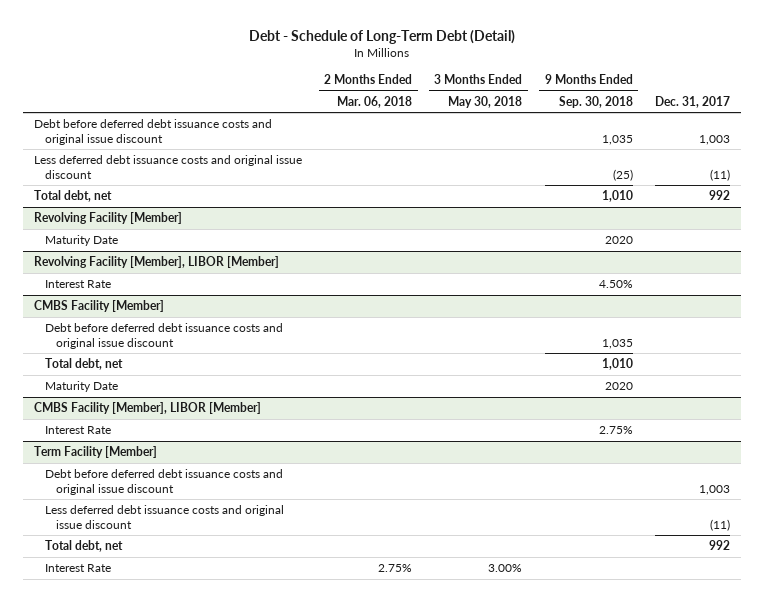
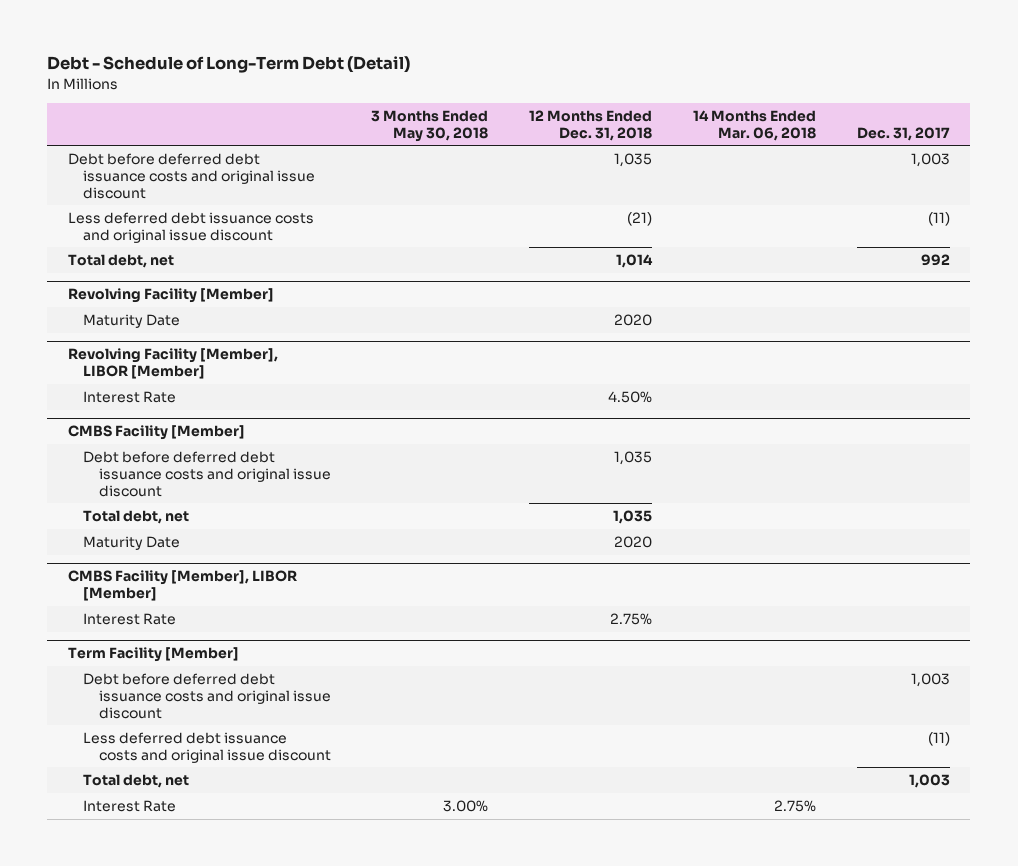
- | 2 Months Ended Mar. 06, 2018 | 3 Months Ended May 30, 2018 | 9 Months Ended Sep. 30, 2018 | Dec. 31, 2017
+ | 3 Months Ended May 30, 2018 | 12 Months Ended Dec. 31, 2018 | 14 Months Ended Mar. 06, 2018 | Dec. 31, 2017
@ Term Facility [Member]
- Total debt, net | | | | 992
+ Total debt, net | | | | 1,003

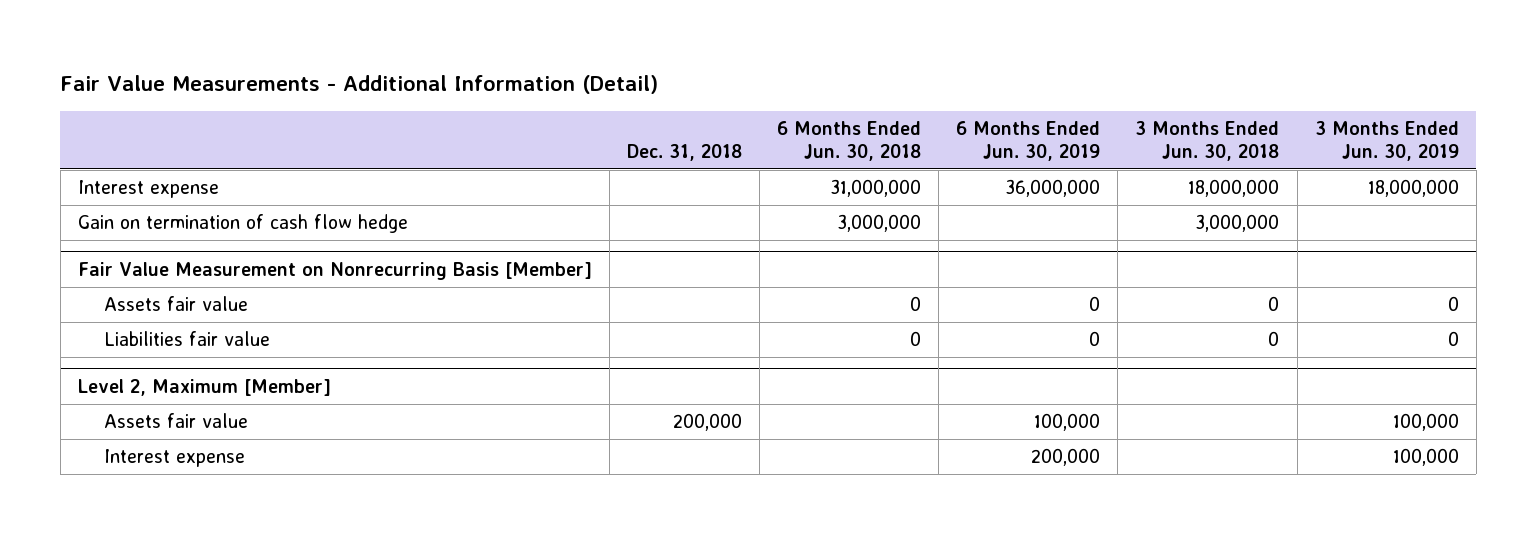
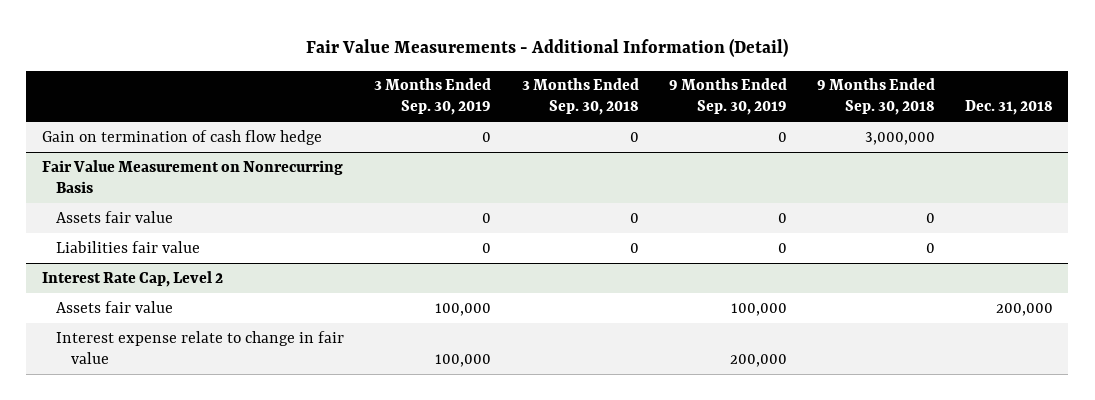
- | Dec. 31, 2018 | 6 Months Ended Jun. 30, 2018 | 6 Months Ended Jun. 30, 2019 | 3 Months Ended Jun. 30, 2018 | 3 Months Ended Jun. 30, 2019
+ | 3 Months Ended Sep. 30, 2019 | 3 Months Ended Sep. 30, 2018 | 9 Months Ended Sep. 30, 2019 | 9 Months Ended Sep. 30, 2018 | Dec. 31, 2018
- Interest expense | | 31,000,000 | 36,000,000 | 18,000,000 | 18,000,000
- Fair Value Measurement on Nonrecurring Basis [Member]
+ Fair Value Measurement on Nonrecurring Basis
- Level 2, Maximum [Member]
+ Interest Rate Cap, Level 2
- Interest expense | | | 200,000 | | 100,000
+ Interest expense relate to change in fair value | 100,000 | | 200,000 | |

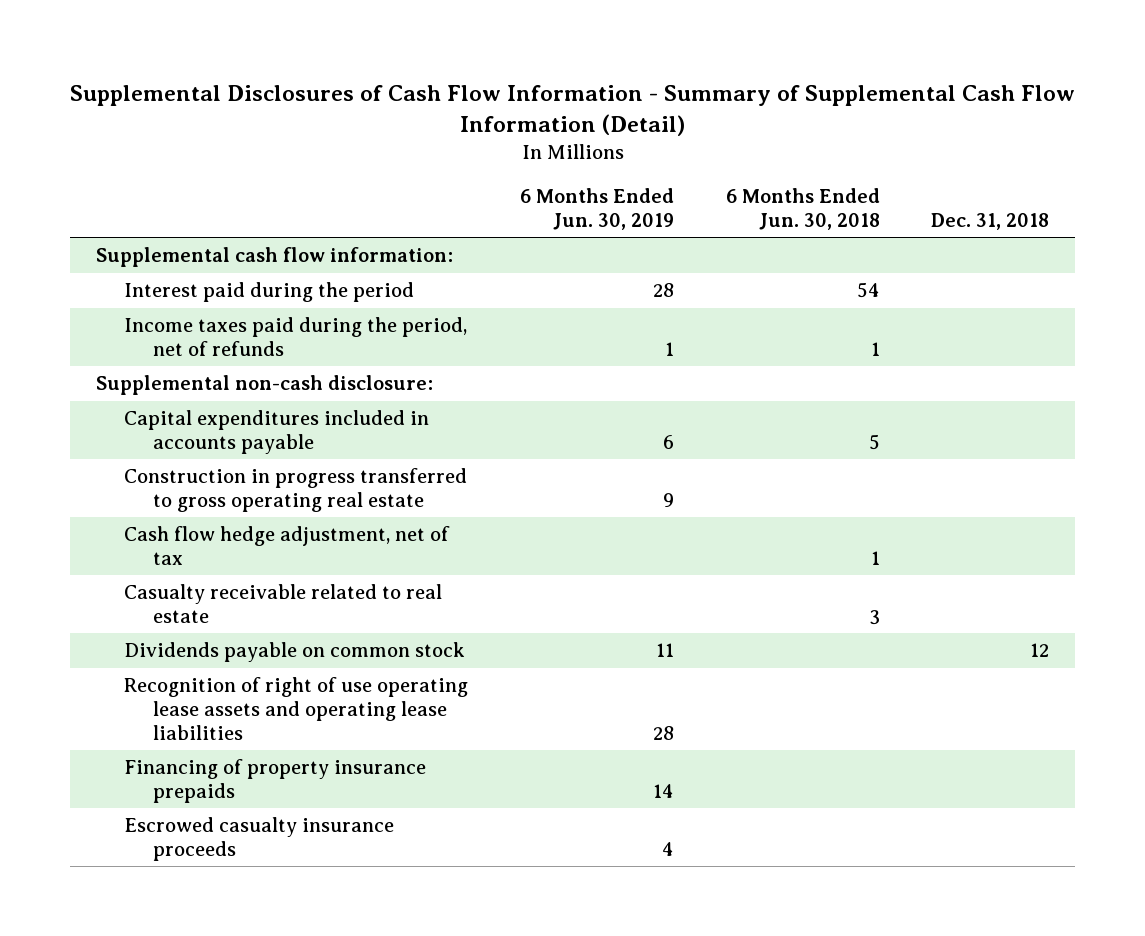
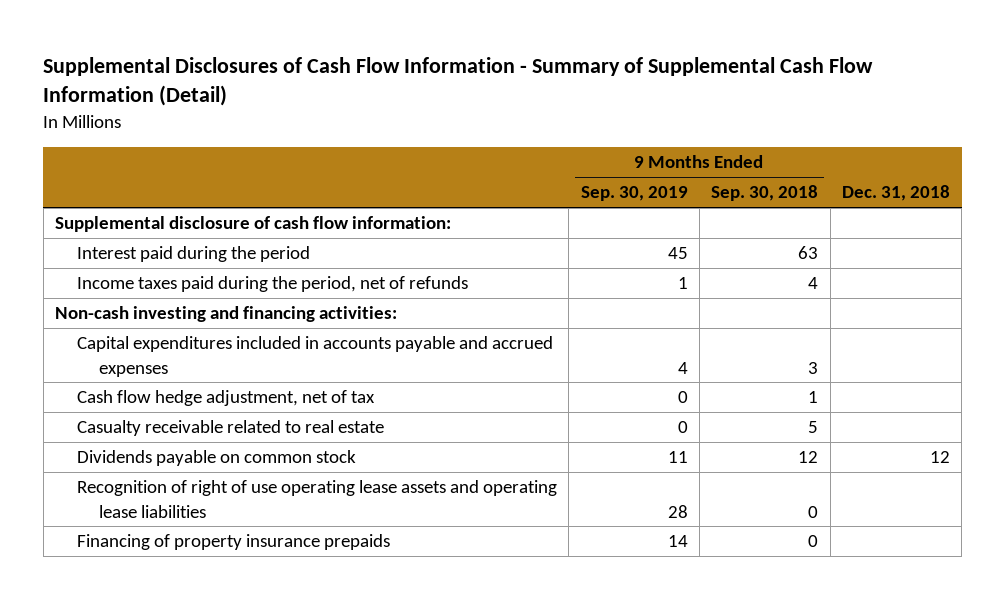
- | 6 Months Ended Jun. 30, 2019 | 6 Months Ended Jun. 30, 2018 | Dec. 31, 2018
+ | 9 Months Ended Sep. 30, 2019 | 9 Months Ended Sep. 30, 2018 | Dec. 31, 2018
- Supplemental cash flow information:
+ Supplemental disclosure of cash flow information:
- Supplemental non-cash disclosure:
- Capital expenditures included in accounts payable | 6 | 5 |
- Construction in progress transferred to gross operating real estate | 9 | |
+ Non-cash investing and financing activities:
+ Capital expenditures included in accounts payable and accrued expenses | 4 | 3 |
- Escrowed casualty insurance proceeds | 4 | |

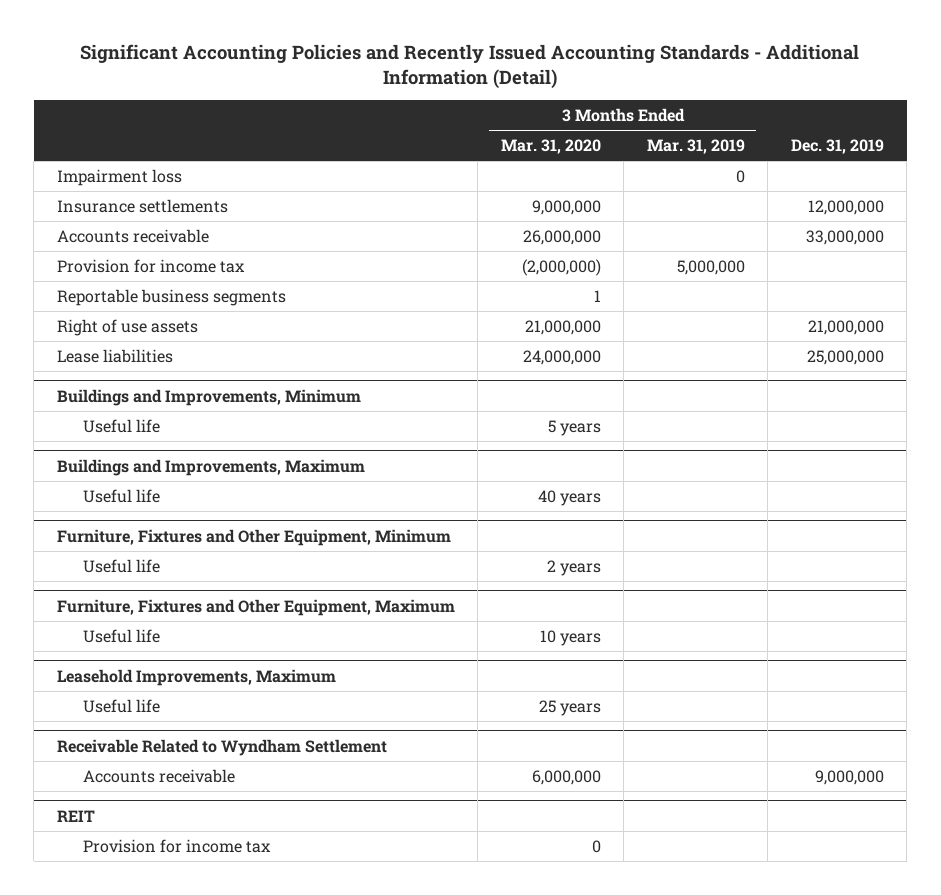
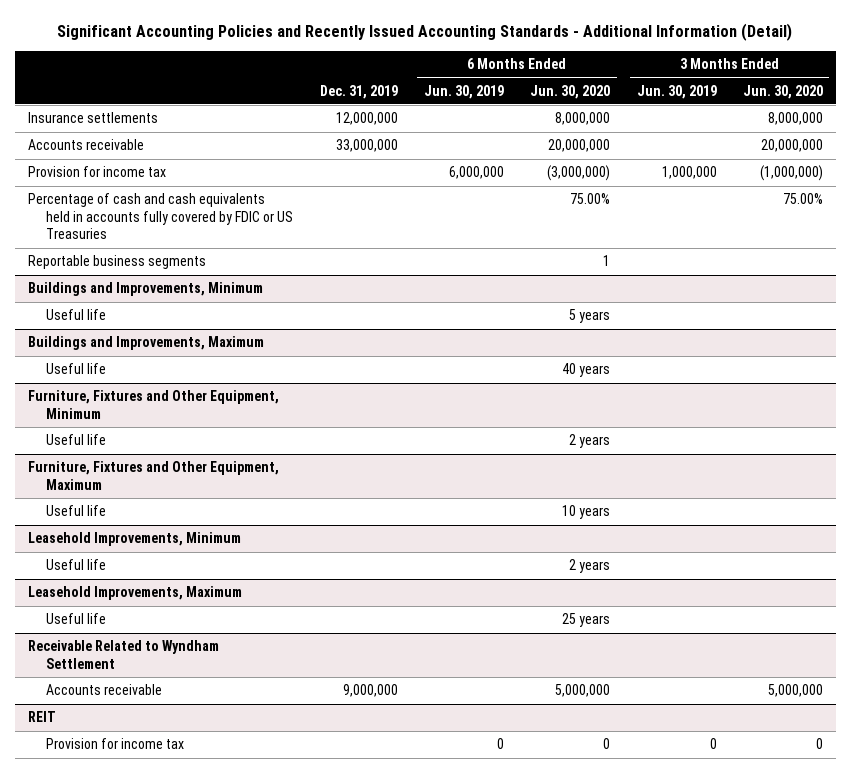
- | 3 Months Ended Mar. 31, 2020 | 3 Months Ended Mar. 31, 2019 | Dec. 31, 2019
+ | Dec. 31, 2019 | 6 Months Ended Jun. 30, 2019 | 6 Months Ended Jun. 30, 2020 | 3 Months Ended Jun. 30, 2019 | 3 Months Ended Jun. 30, 2020
- Impairment loss | | 0 |
+ Percentage of cash and cash equivalents held in accounts fully covered by FDIC or US Treasuries | | | 75.00% | | 75.00%
- Right of use assets | 21,000,000 | | 21,000,000
- Lease liabilities | 24,000,000 | | 25,000,000
+ Leasehold Improvements, Minimum
+ Useful life | | | 2 years | |

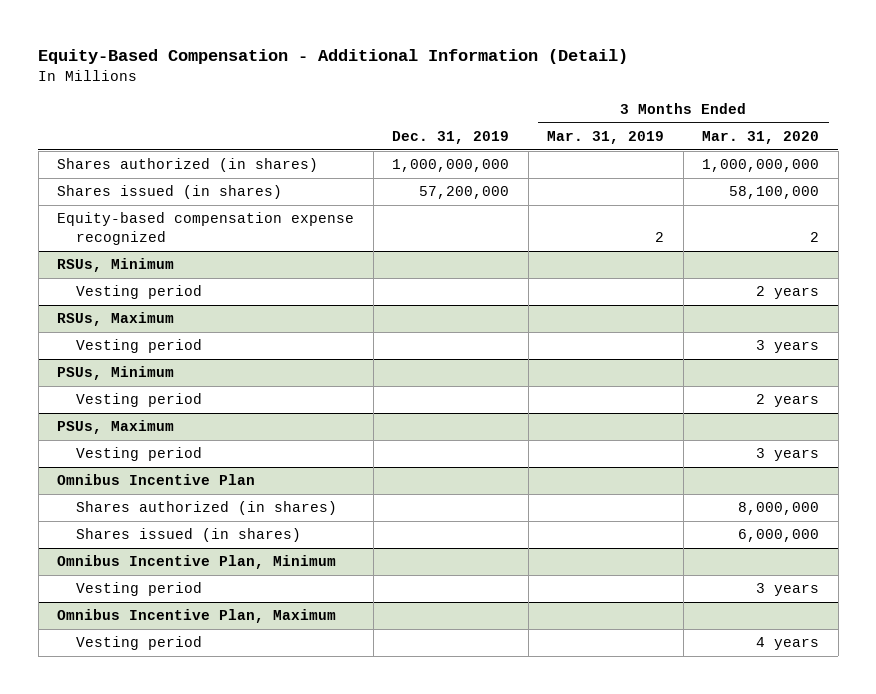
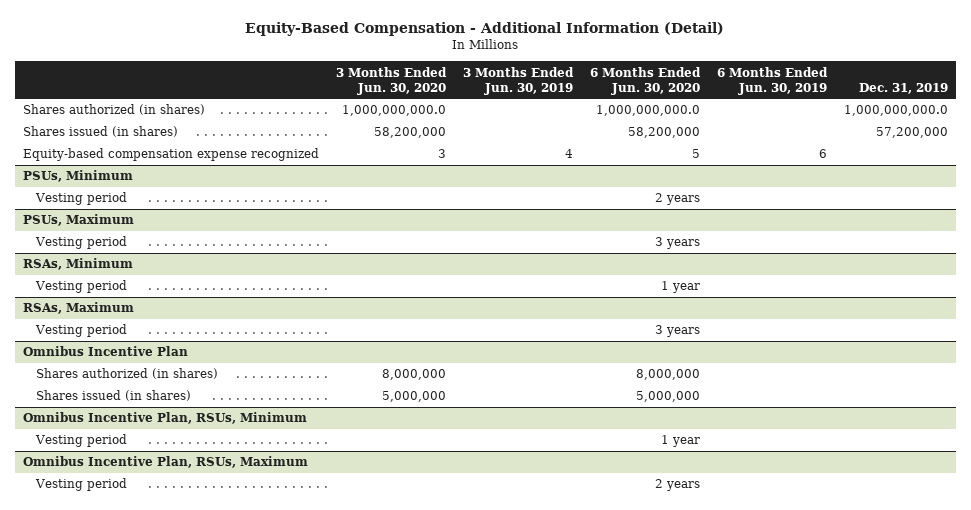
- | Dec. 31, 2019 | 3 Months Ended Mar. 31, 2019 | 3 Months Ended Mar. 31, 2020
+ | 3 Months Ended Jun. 30, 2020 | 3 Months Ended Jun. 30, 2019 | 6 Months Ended Jun. 30, 2020 | 6 Months Ended Jun. 30, 2019 | Dec. 31, 2019
- Shares authorized (in shares) | 1,000,000,000 | | 1,000,000,000
+ Shares authorized (in shares) | 1,000,000,000.0 | | 1,000,000,000.0 | | 1,000,000,000.0
- RSUs, Minimum
- Vesting period | | | 2 years
- RSUs, Maximum
- Vesting period | | | 3 years
+ RSAs, Minimum
+ Vesting period | | | 1 year | |
+ RSAs, Maximum
+ Vesting period | | | 3 years | |
- Omnibus Incentive Plan, Minimum
+ Omnibus Incentive Plan, RSUs, Minimum
- Omnibus Incentive Plan, Maximum
+ Omnibus Incentive Plan, RSUs, Maximum

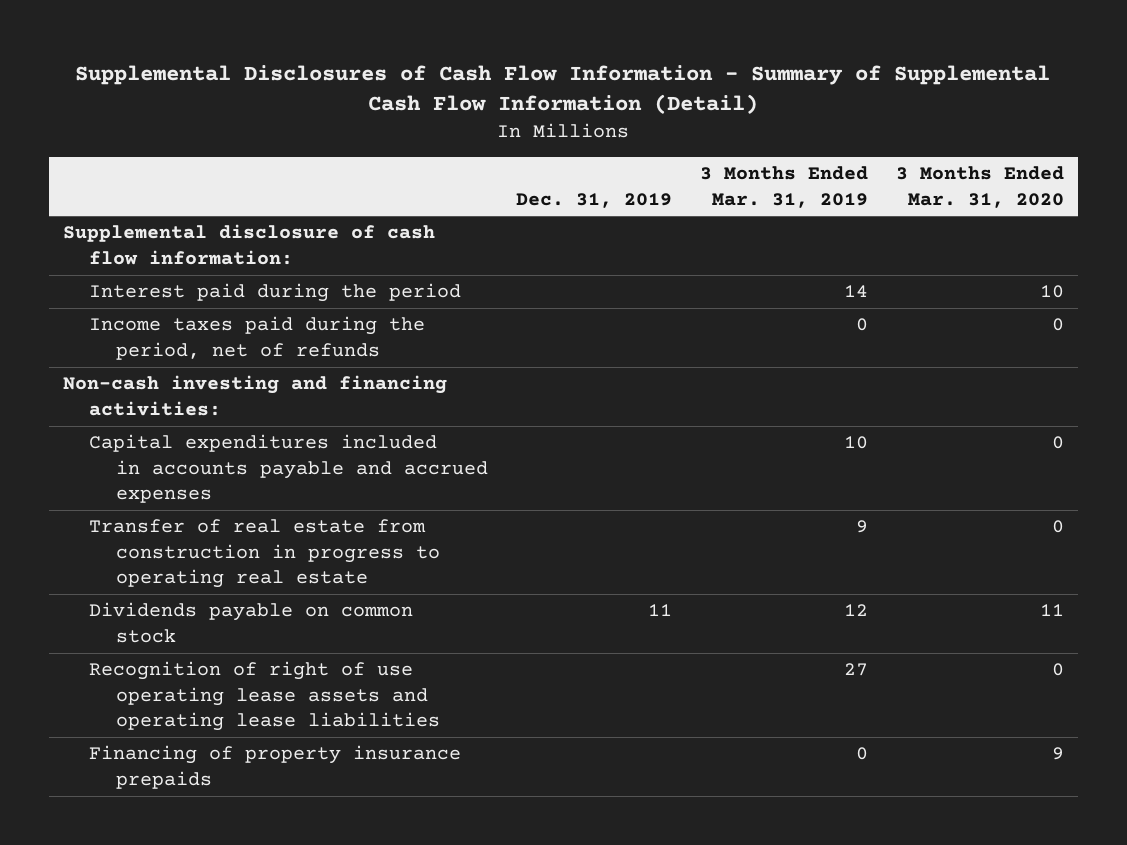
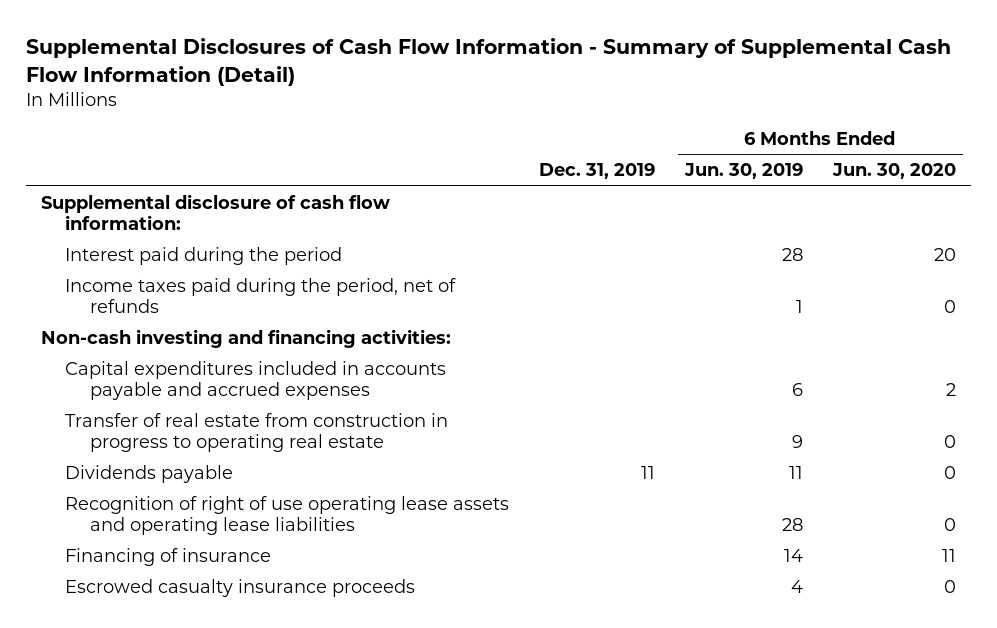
- | Dec. 31, 2019 | 3 Months Ended Mar. 31, 2019 | 3 Months Ended Mar. 31, 2020
+ | Dec. 31, 2019 | 6 Months Ended Jun. 30, 2019 | 6 Months Ended Jun. 30, 2020
- Dividends payable on common stock | 11 | 12 | 11
+ Dividends payable | 11 | 11 | 0
- Financing of property insurance prepaids | | 0 | 9
+ Financing of insurance | | 14 | 11
+ Escrowed casualty insurance proceeds | | 4 | 0

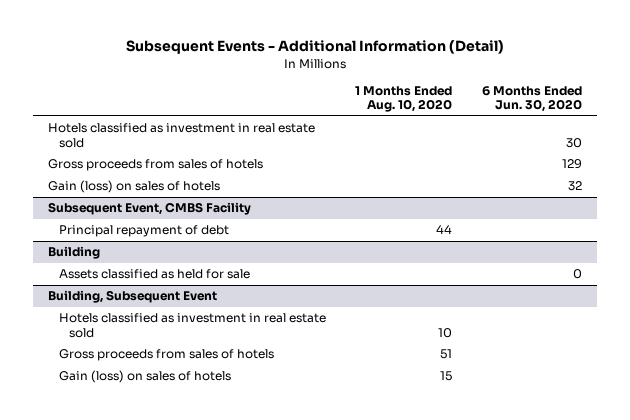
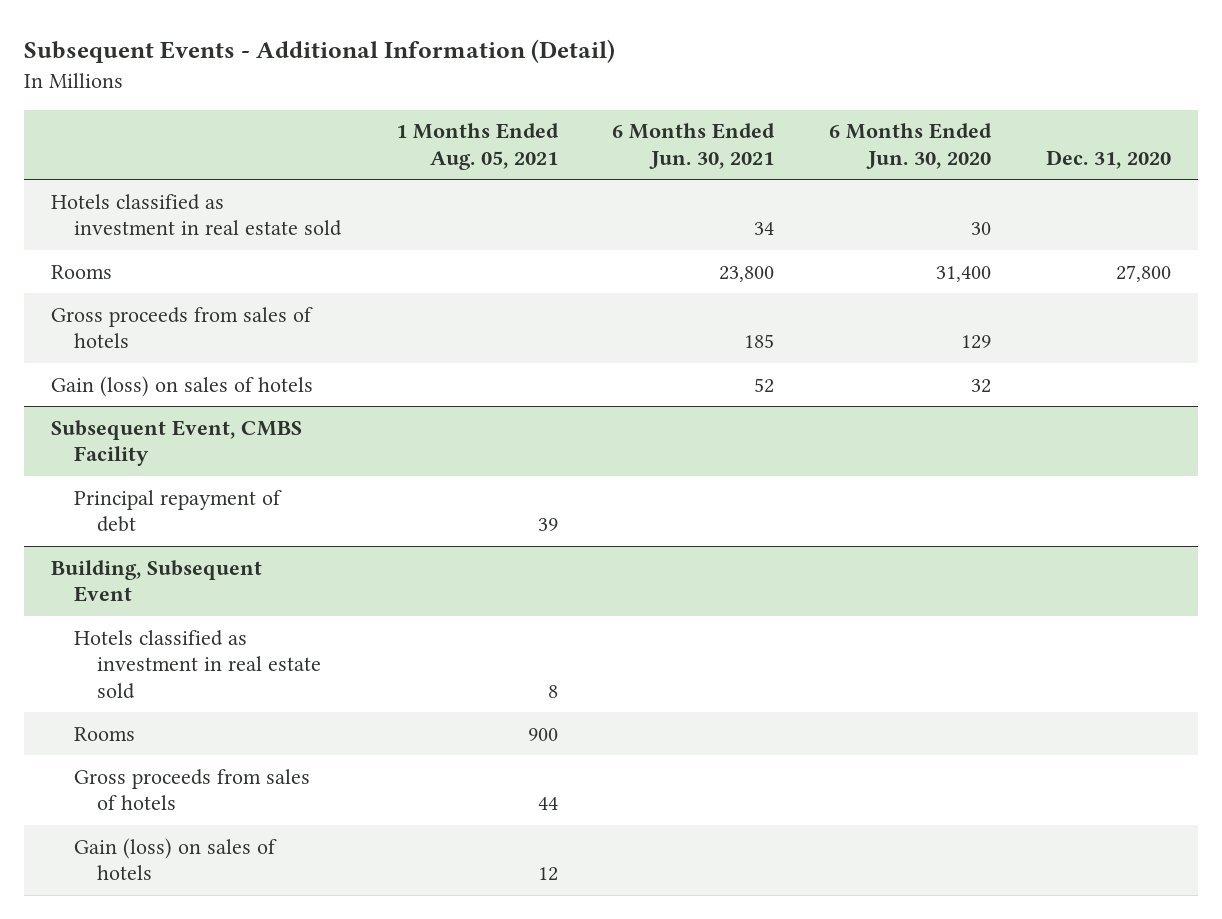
- | 1 Months Ended Aug. 10, 2020 | 6 Months Ended Jun. 30, 2020
+ | 1 Months Ended Aug. 05, 2021 | 6 Months Ended Jun. 30, 2021 | 6 Months Ended Jun. 30, 2020 | Dec. 31, 2020
+ Rooms | | 23,800 | 31,400 | 27,800
- Building
- Assets classified as held for sale | | 0
@ Building, Subsequent Event
+ Rooms | 900 | | |

